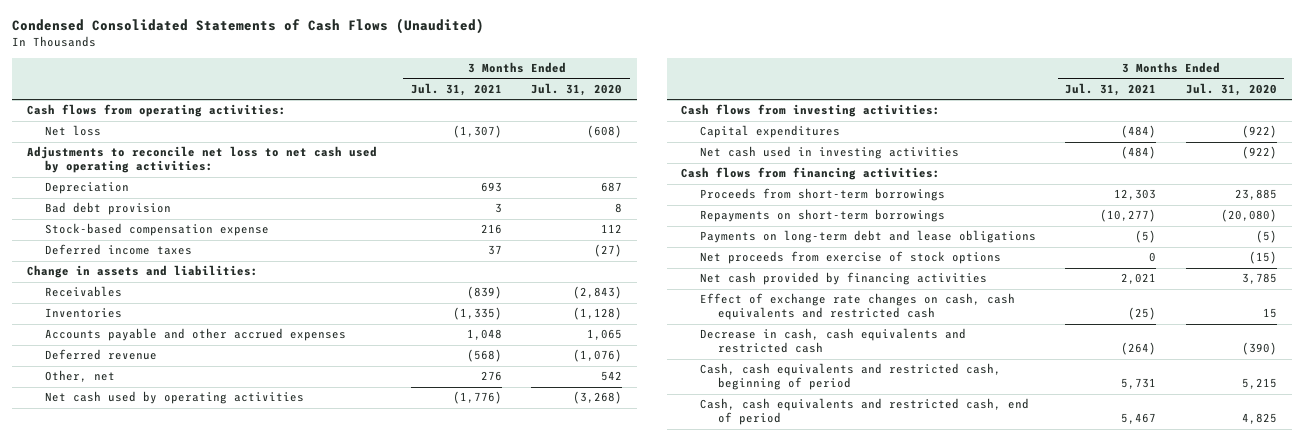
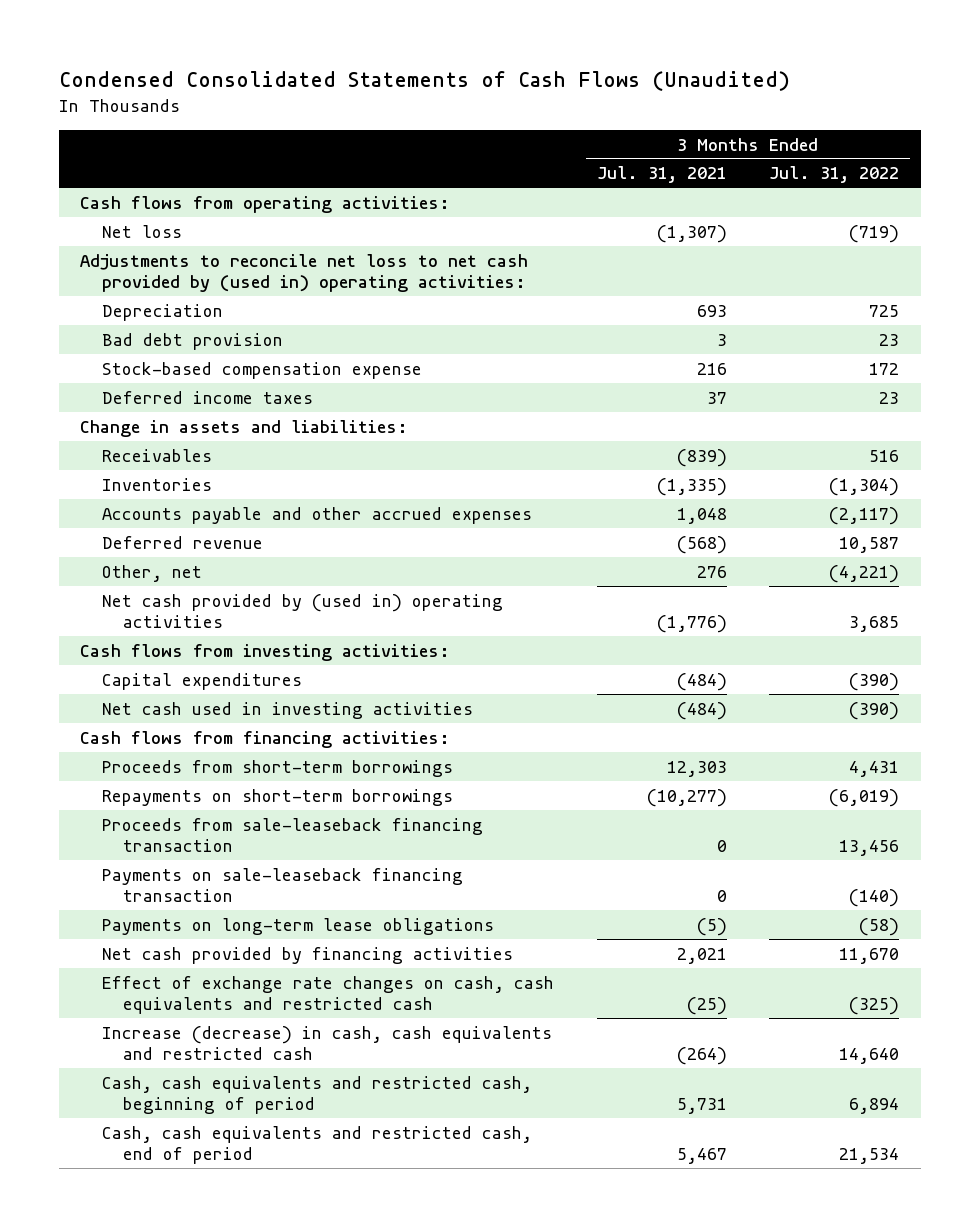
- | 3 Months Ended Jul. 31, 2021 | 3 Months Ended Jul. 31, 2020
+ | 3 Months Ended Jul. 31, 2021 | 3 Months Ended Jul. 31, 2022
- Adjustments to reconcile net loss to net cash used by operating activities:
+ Adjustments to reconcile net loss to net cash provided by (used in) operating activities:
- Net cash used by operating activities | (1,776) | (3,268)
+ Net cash provided by (used in) operating activities | (1,776) | 3,685
- Payments on long-term debt and lease obligations | (5) | (5)
- Net proceeds from exercise of stock options | 0 | (15)
+ Proceeds from sale-leaseback financing transaction | 0 | 13,456
+ Payments on sale-leaseback financing transaction | 0 | (140)
+ Payments on long-term lease obligations | (5) | (58)
- Decrease in cash, cash equivalents and restricted cash | (264) | (390)
+ Increase (decrease) in cash, cash equivalents and restricted cash | (264) | 14,640

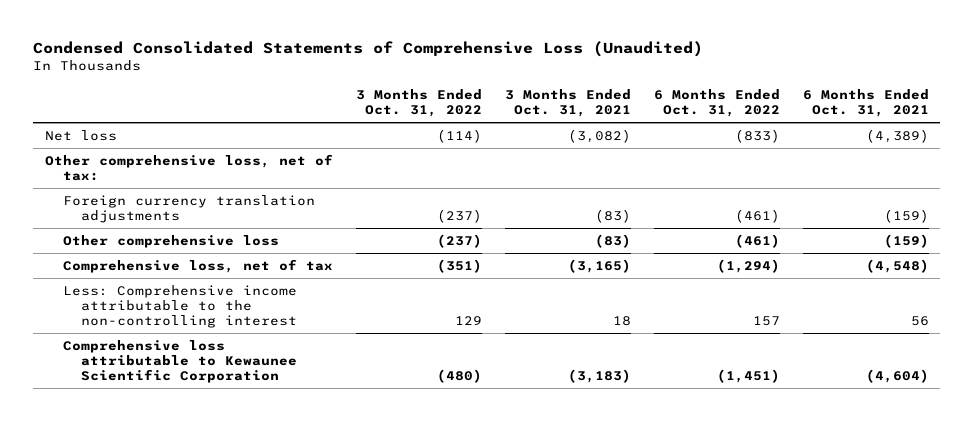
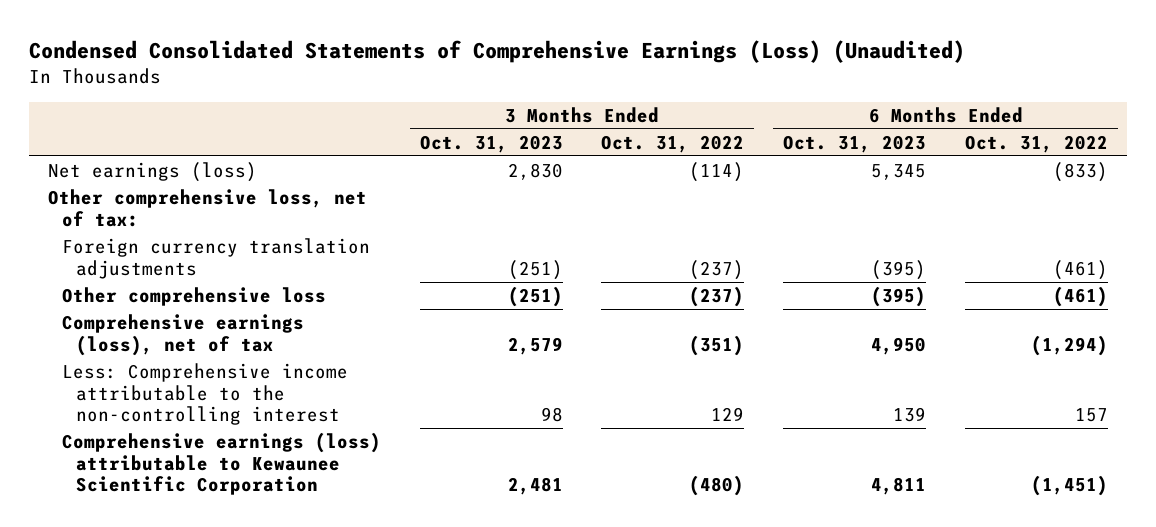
- Condensed Consolidated Statements of Comprehensive Loss (Unaudited)
+ Condensed Consolidated Statements of Comprehensive Earnings (Loss) (Unaudited)
- | 3 Months Ended Oct. 31, 2022 | 3 Months Ended Oct. 31, 2021 | 6 Months Ended Oct. 31, 2022 | 6 Months Ended Oct. 31, 2021
+ | 3 Months Ended Oct. 31, 2023 | 3 Months Ended Oct. 31, 2022 | 6 Months Ended Oct. 31, 2023 | 6 Months Ended Oct. 31, 2022
- Net loss | (114) | (3,082) | (833) | (4,389)
+ Net earnings (loss) | 2,830 | (114) | 5,345 | (833)
- Comprehensive loss, net of tax | (351) | (3,165) | (1,294) | (4,548)
+ Comprehensive earnings (loss), net of tax | 2,579 | (351) | 4,950 | (1,294)
- Comprehensive loss attributable to Kewaunee Scientific Corporation | (480) | (3,183) | (1,451) | (4,604)
+ Comprehensive earnings (loss) attributable to Kewaunee Scientific Corporation | 2,481 | (480) | 4,811 | (1,451)

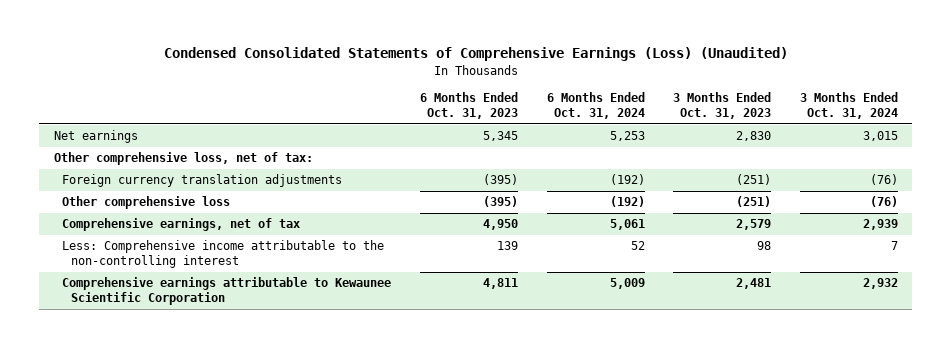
- | 3 Months Ended Oct. 31, 2023 | 3 Months Ended Oct. 31, 2022 | 6 Months Ended Oct. 31, 2023 | 6 Months Ended Oct. 31, 2022
+ | 6 Months Ended Oct. 31, 2023 | 6 Months Ended Oct. 31, 2024 | 3 Months Ended Oct. 31, 2023 | 3 Months Ended Oct. 31, 2024
- Net earnings (loss) | 2,830 | (114) | 5,345 | (833)
+ Net earnings | 5,345 | 5,253 | 2,830 | 3,015
- Comprehensive earnings (loss), net of tax | 2,579 | (351) | 4,950 | (1,294)
+ Comprehensive earnings, net of tax | 4,950 | 5,061 | 2,579 | 2,939
- Comprehensive earnings (loss) attributable to Kewaunee Scientific Corporation | 2,481 | (480) | 4,811 | (1,451)
+ Comprehensive earnings attributable to Kewaunee Scientific Corporation | 4,811 | 5,009 | 2,481 | 2,932

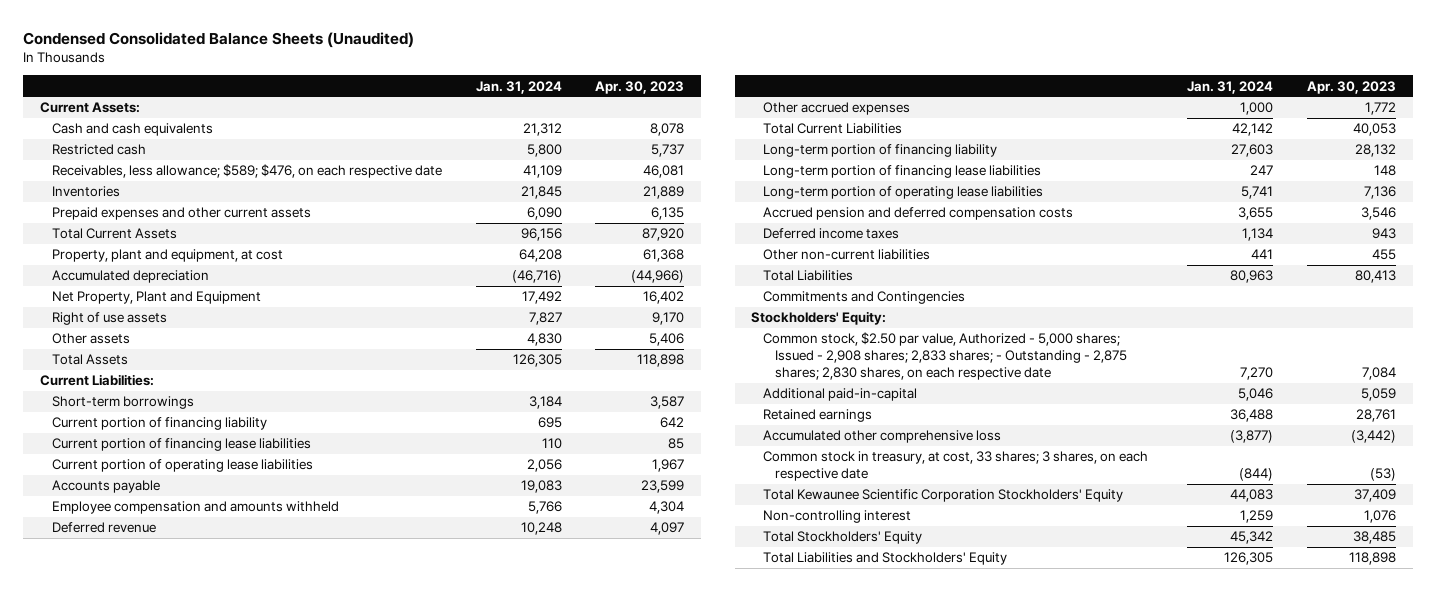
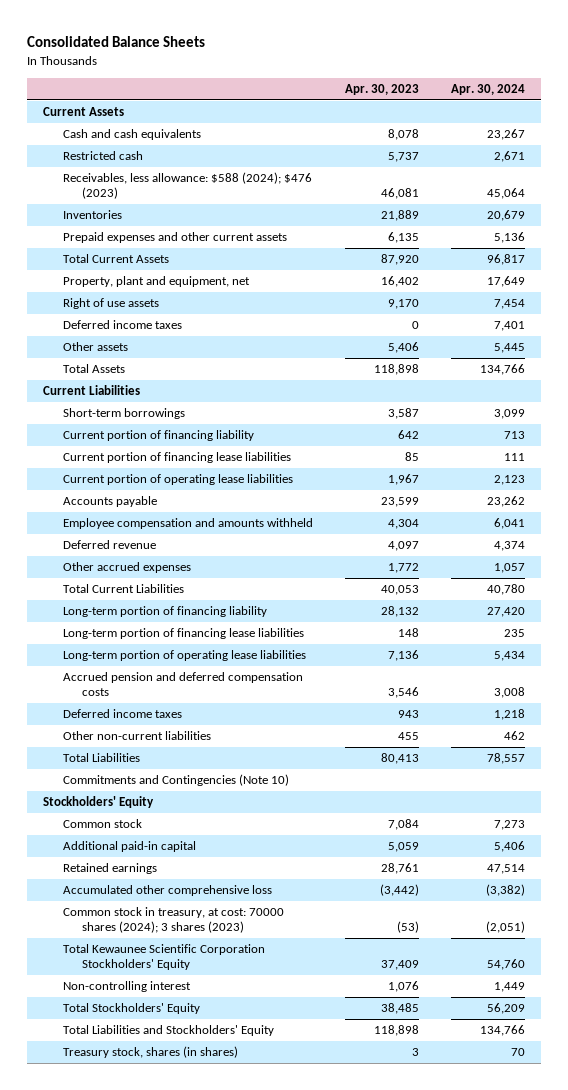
- Condensed Consolidated Balance Sheets (Unaudited)
+ Consolidated Balance Sheets
- | Jan. 31, 2024 | Apr. 30, 2023
+ | Apr. 30, 2023 | Apr. 30, 2024
- Current Assets:
+ Current Assets
- Receivables, less allowance; $589; $476, on each respective date | 41,109 | 46,081
+ Receivables, less allowance: $588 (2024); $476 (2023) | 46,081 | 45,064
- Property, plant and equipment, at cost | 64,208 | 61,368
- Accumulated depreciation | (46,716) | (44,966)
- Net Property, Plant and Equipment | 17,492 | 16,402
+ Property, plant and equipment, net | 16,402 | 17,649
+ Deferred income taxes | 0 | 7,401
- Current Liabilities:
+ Current Liabilities
- Commitments and Contingencies
- Stockholders' Equity:
- Common stock, $2.50 par value, Authorized - 5,000 shares; Issued - 2,908 shares; 2,833 shares; - Outstanding - 2,875 shares; 2,830 shares, on each respective date | 7,270 | 7,084
- Additional paid-in-capital | 5,046 | 5,059
+ Commitments and Contingencies (Note 10)
+ Stockholders' Equity
+ Common stock | 7,084 | 7,273
+ Additional paid-in capital | 5,059 | 5,406
- Common stock in treasury, at cost, 33 shares; 3 shares, on each respective date | (844) | (53)
+ Common stock in treasury, at cost: 70000 shares (2024); 3 shares (2023) | (53) | (2,051)
+ Treasury stock, shares (in shares) | 3 | 70

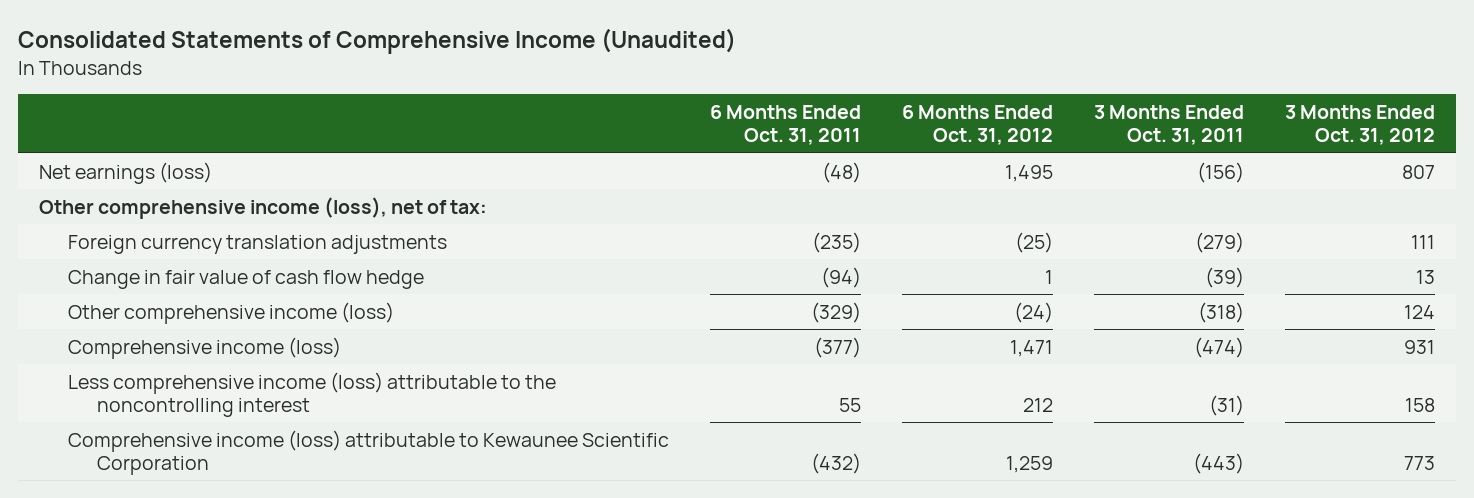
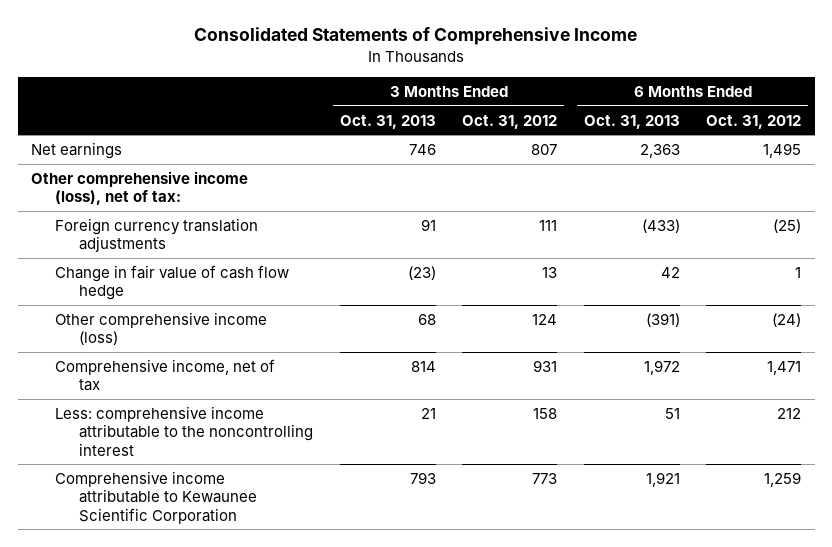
- Consolidated Statements of Comprehensive Income (Unaudited)
+ Consolidated Statements of Comprehensive Income
- | 6 Months Ended Oct. 31, 2011 | 6 Months Ended Oct. 31, 2012 | 3 Months Ended Oct. 31, 2011 | 3 Months Ended Oct. 31, 2012
+ | 3 Months Ended Oct. 31, 2013 | 3 Months Ended Oct. 31, 2012 | 6 Months Ended Oct. 31, 2013 | 6 Months Ended Oct. 31, 2012
- Net earnings (loss) | (48) | 1,495 | (156) | 807
+ Net earnings | 746 | 807 | 2,363 | 1,495
- Comprehensive income (loss) | (377) | 1,471 | (474) | 931
- Less comprehensive income (loss) attributable to the noncontrolling interest | 55 | 212 | (31) | 158
- Comprehensive income (loss) attributable to Kewaunee Scientific Corporation | (432) | 1,259 | (443) | 773
+ Comprehensive income, net of tax | 814 | 931 | 1,972 | 1,471
+ Less: comprehensive income attributable to the noncontrolling interest | 21 | 158 | 51 | 212
+ Comprehensive income attributable to Kewaunee Scientific Corporation | 793 | 773 | 1,921 | 1,259

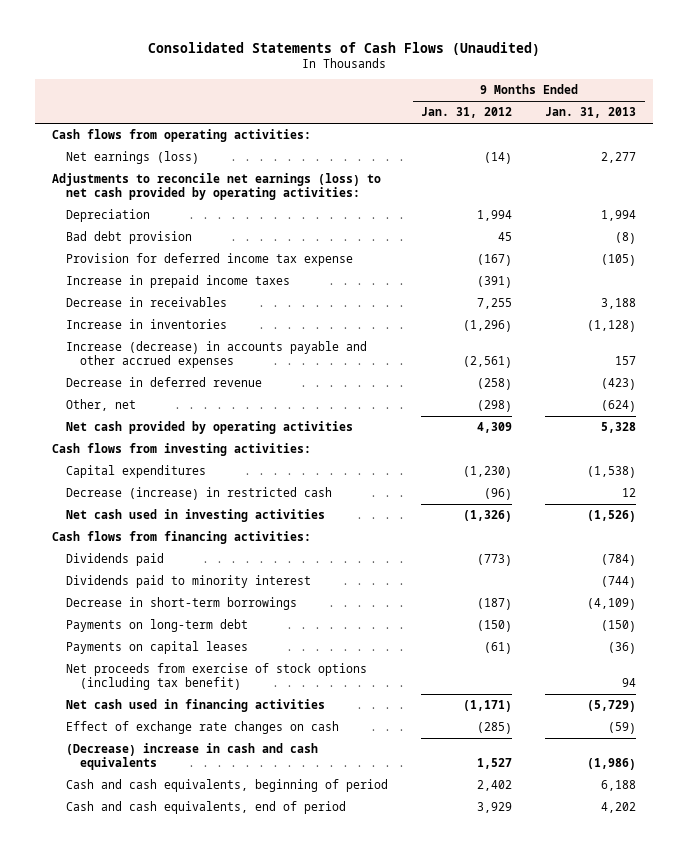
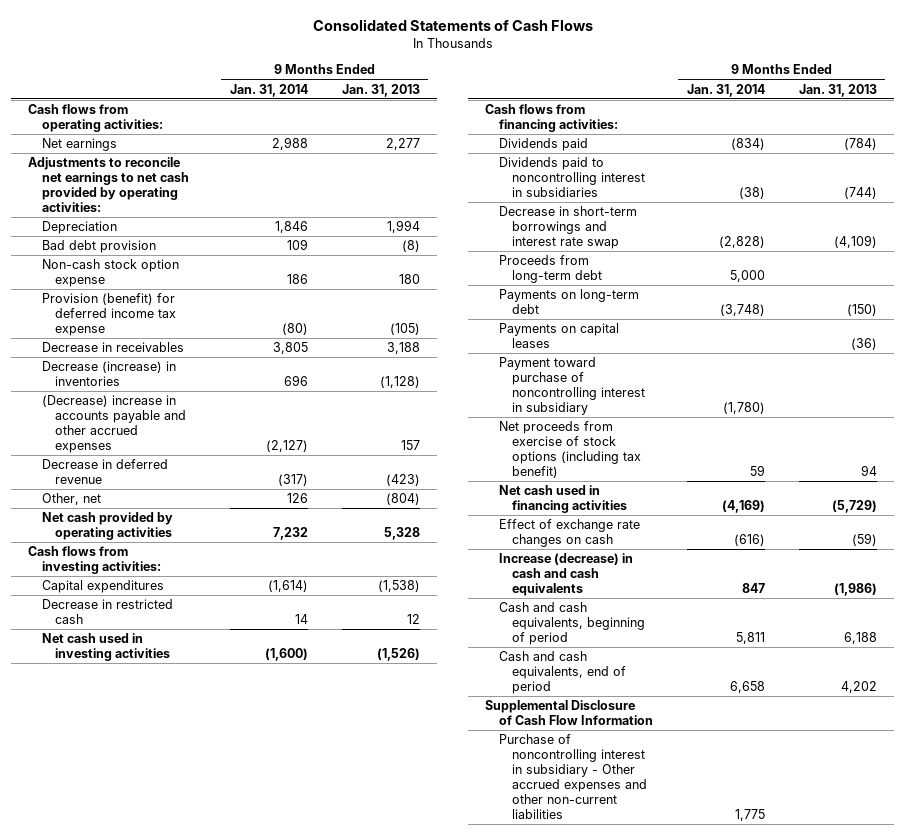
- Consolidated Statements of Cash Flows (Unaudited)
+ Consolidated Statements of Cash Flows
- | 9 Months Ended Jan. 31, 2012 | 9 Months Ended Jan. 31, 2013
+ | 9 Months Ended Jan. 31, 2014 | 9 Months Ended Jan. 31, 2013
- Net earnings (loss) | (14) | 2,277
- Adjustments to reconcile net earnings (loss) to net cash provided by operating activities:
+ Net earnings | 2,988 | 2,277
+ Adjustments to reconcile net earnings to net cash provided by operating activities:
- Provision for deferred income tax expense | (167) | (105)
- Increase in prepaid income taxes | (391) |
+ Non-cash stock option expense | 186 | 180
+ Provision (benefit) for deferred income tax expense | (80) | (105)
- Increase in inventories | (1,296) | (1,128)
- Increase (decrease) in accounts payable and other accrued expenses | (2,561) | 157
+ Decrease (increase) in inventories | 696 | (1,128)
+ (Decrease) increase in accounts payable and other accrued expenses | (2,127) | 157
- Other, net | (298) | (624)
+ Other, net | 126 | (804)
- Decrease (increase) in restricted cash | (96) | 12
+ Decrease in restricted cash | 14 | 12
- Dividends paid to minority interest | | (744)
- Decrease in short-term borrowings | (187) | (4,109)
+ Dividends paid to noncontrolling interest in subsidiaries | (38) | (744)
+ Decrease in short-term borrowings and interest rate swap | (2,828) | (4,109)
+ Proceeds from long-term debt | 5,000 |
+ Payment toward purchase of noncontrolling interest in subsidiary | (1,780) |
- (Decrease) increase in cash and cash equivalents | 1,527 | (1,986)
+ Increase (decrease) in cash and cash equivalents | 847 | (1,986)
+ Supplemental Disclosure of Cash Flow Information
+ Purchase of noncontrolling interest in subsidiary - Other accrued expenses and other non-current liabilities | 1,775 |

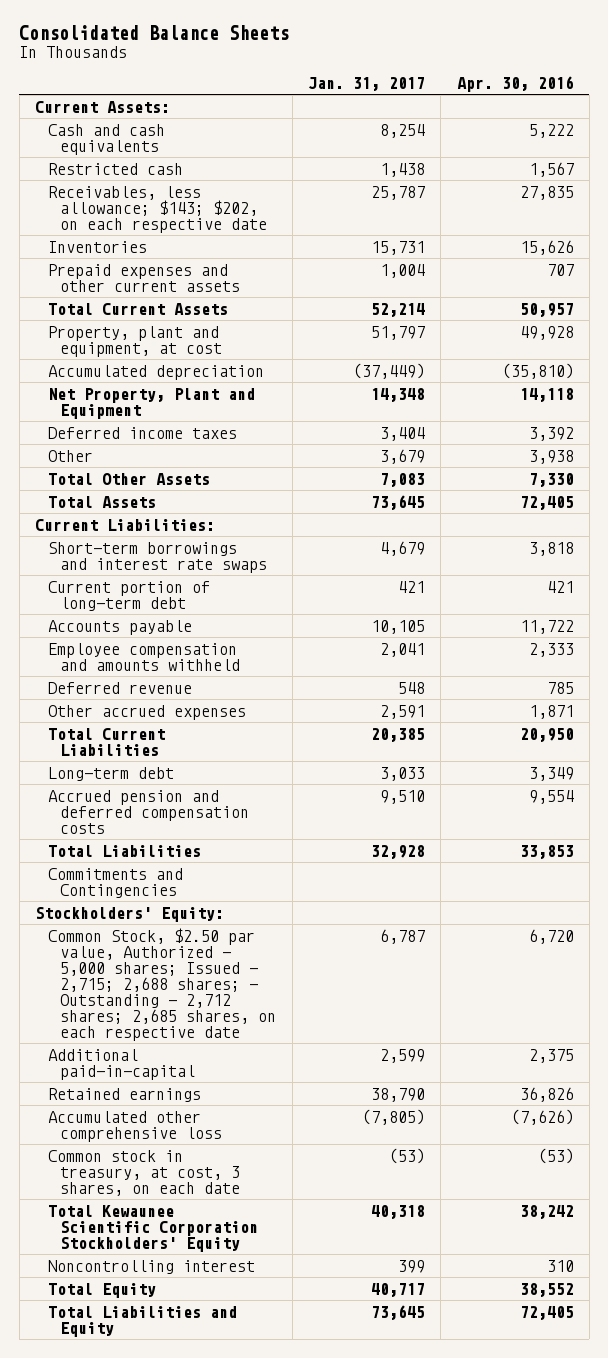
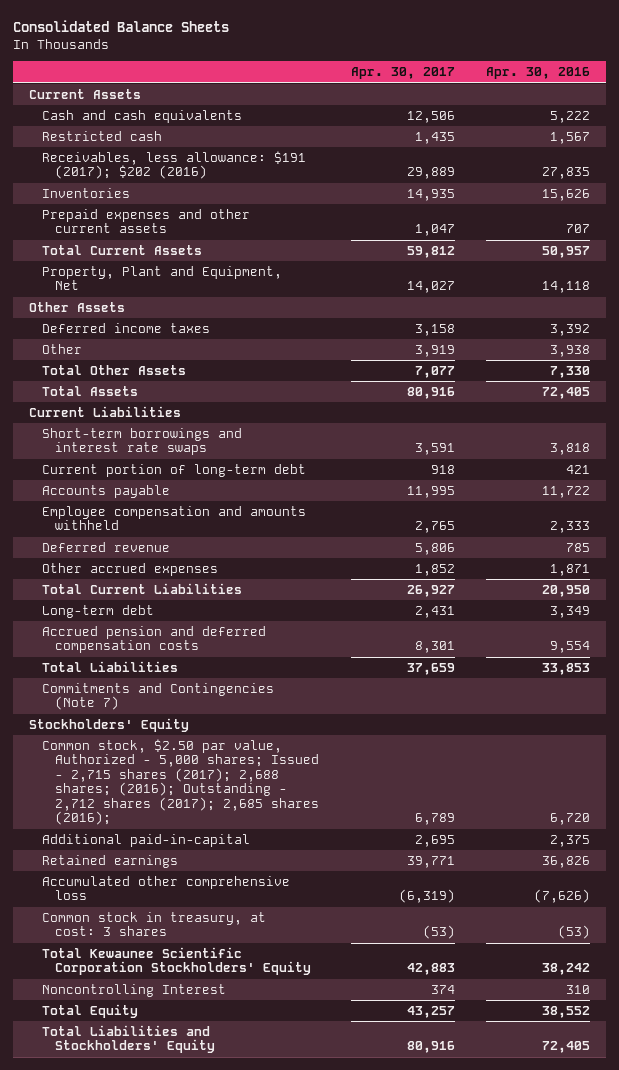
- | Jan. 31, 2017 | Apr. 30, 2016
+ | Apr. 30, 2017 | Apr. 30, 2016
- Current Assets:
+ Current Assets
- Receivables, less allowance; $143; $202, on each respective date | 25,787 | 27,835
+ Receivables, less allowance: $191 (2017); $202 (2016) | 29,889 | 27,835
- Property, plant and equipment, at cost | 51,797 | 49,928
- Accumulated depreciation | (37,449) | (35,810)
- Net Property, Plant and Equipment | 14,348 | 14,118
+ Property, Plant and Equipment, Net | 14,027 | 14,118
+ Other Assets
- Current Liabilities:
+ Current Liabilities
- Commitments and Contingencies
- Stockholders' Equity:
- Common Stock, $2.50 par value, Authorized - 5,000 shares; Issued - 2,715; 2,688 shares; - Outstanding - 2,712 shares; 2,685 shares, on each respective date | 6,787 | 6,720
+ Commitments and Contingencies (Note 7)
+ Stockholders' Equity
+ Common stock, $2.50 par value, Authorized - 5,000 shares; Issued - 2,715 shares (2017); 2,688 shares; (2016); Outstanding - 2,712 shares (2017); 2,685 shares (2016); | 6,789 | 6,720
- Common stock in treasury, at cost, 3 shares, on each date | (53) | (53)
+ Common stock in treasury, at cost: 3 shares | (53) | (53)
- Noncontrolling interest | 399 | 310
+ Noncontrolling Interest | 374 | 310
- Total Liabilities and Equity | 73,645 | 72,405
+ Total Liabilities and Stockholders' Equity | 80,916 | 72,405

